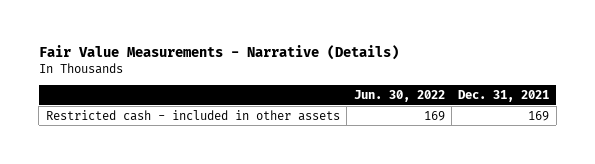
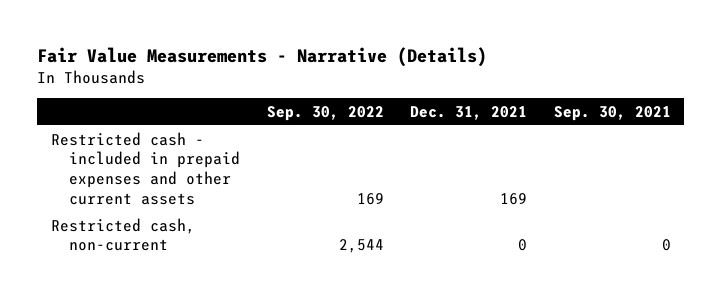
- | Jun. 30, 2022 | Dec. 31, 2021
+ | Sep. 30, 2022 | Dec. 31, 2021 | Sep. 30, 2021
- Restricted cash - included in other assets | 169 | 169
+ Restricted cash - included in prepaid expenses and other current assets | 169 | 169 |
+ Restricted cash, non-current | 2,544 | 0 | 0

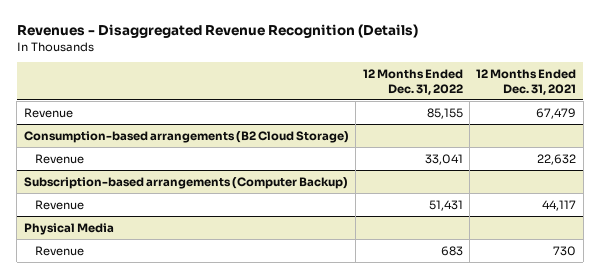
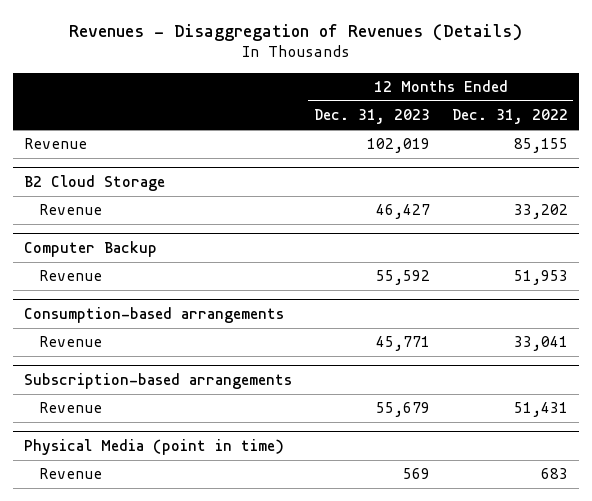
- Revenues - Disaggregated Revenue Recognition (Details)
+ Revenues - Disaggregation of Revenues (Details)
- | 12 Months Ended Dec. 31, 2022 | 12 Months Ended Dec. 31, 2021
+ | 12 Months Ended Dec. 31, 2023 | 12 Months Ended Dec. 31, 2022
- Consumption-based arrangements (B2 Cloud Storage)
+ B2 Cloud Storage
+ Revenue | 46,427 | 33,202
+ Computer Backup
+ Revenue | 55,592 | 51,953
+ Consumption-based arrangements
- Subscription-based arrangements (Computer Backup)
+ Subscription-based arrangements
- Physical Media
+ Physical Media (point in time)

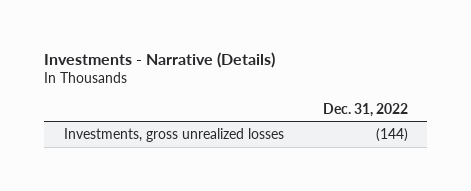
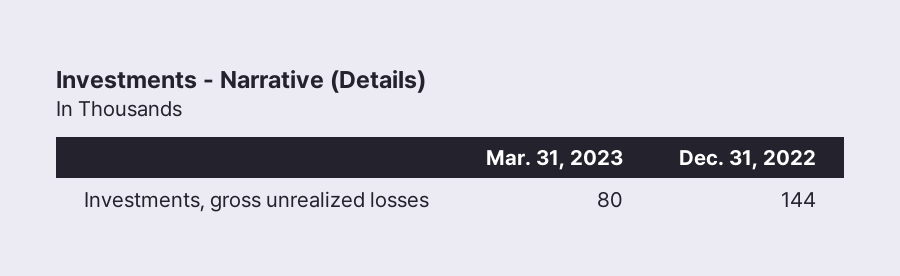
- | Dec. 31, 2022
+ | Mar. 31, 2023 | Dec. 31, 2022
- Investments, gross unrealized losses | (144)
+ Investments, gross unrealized losses | 80 | 144

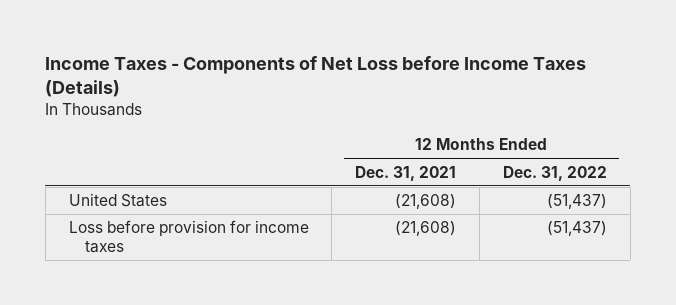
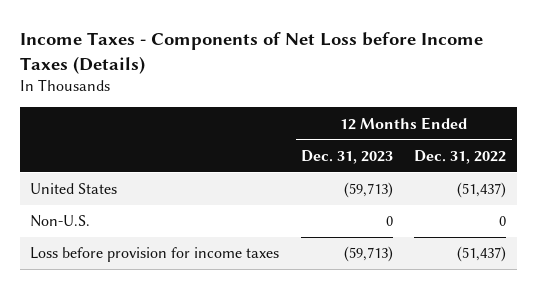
- | 12 Months Ended Dec. 31, 2021 | 12 Months Ended Dec. 31, 2022
+ | 12 Months Ended Dec. 31, 2023 | 12 Months Ended Dec. 31, 2022
+ Non-U.S. | 0 | 0

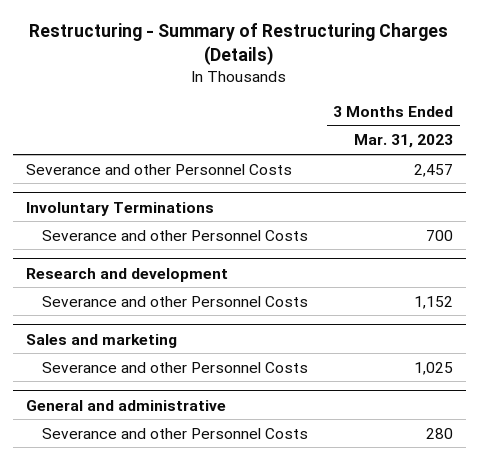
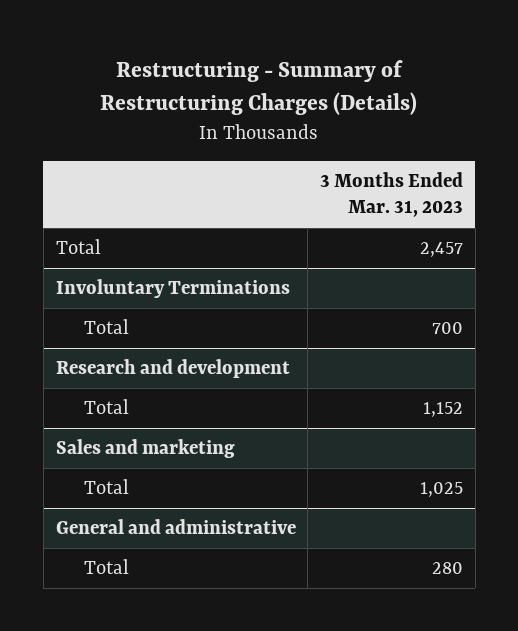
- Severance and other Personnel Costs | 2,457
+ Total | 2,457
@ Involuntary Terminations
- Severance and other Personnel Costs | 700
+ Total | 700
@ Research and development
- Severance and other Personnel Costs | 1,152
+ Total | 1,152
@ Sales and marketing
- Severance and other Personnel Costs | 1,025
+ Total | 1,025
@ General and administrative
- Severance and other Personnel Costs | 280
+ Total | 280

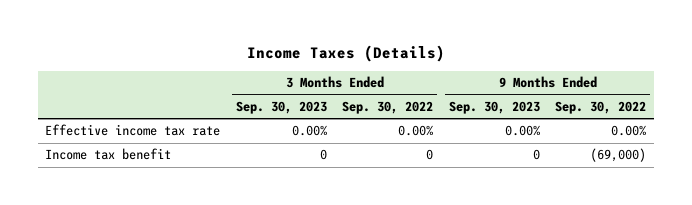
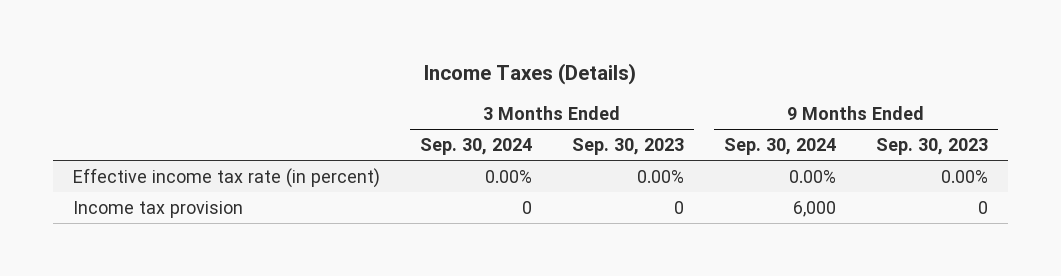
- | 3 Months Ended Sep. 30, 2023 | 3 Months Ended Sep. 30, 2022 | 9 Months Ended Sep. 30, 2023 | 9 Months Ended Sep. 30, 2022
+ | 3 Months Ended Sep. 30, 2024 | 3 Months Ended Sep. 30, 2023 | 9 Months Ended Sep. 30, 2024 | 9 Months Ended Sep. 30, 2023
- Effective income tax rate | 0.00% | 0.00% | 0.00% | 0.00%
- Income tax benefit | 0 | 0 | 0 | (69,000)
+ Effective income tax rate (in percent) | 0.00% | 0.00% | 0.00% | 0.00%
+ Income tax provision | 0 | 0 | 6,000 | 0

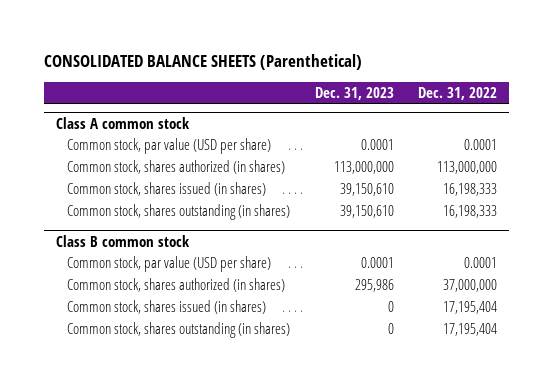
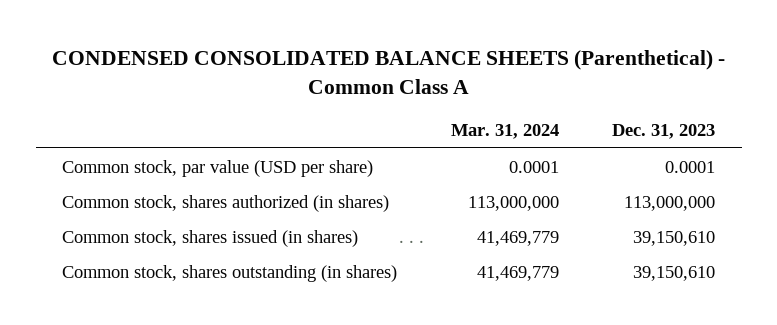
- CONSOLIDATED BALANCE SHEETS (Parenthetical)
+ CONDENSED CONSOLIDATED BALANCE SHEETS (Parenthetical) - Common Class A
- | Dec. 31, 2023 | Dec. 31, 2022
+ | Mar. 31, 2024 | Dec. 31, 2023
- Class A common stock
- Class B common stock
- Common stock, par value (USD per share) | 0.0001 | 0.0001
- Common stock, shares authorized (in shares) | 295,986 | 37,000,000
- Common stock, shares issued (in shares) | 0 | 17,195,404
- Common stock, shares outstanding (in shares) | 0 | 17,195,404

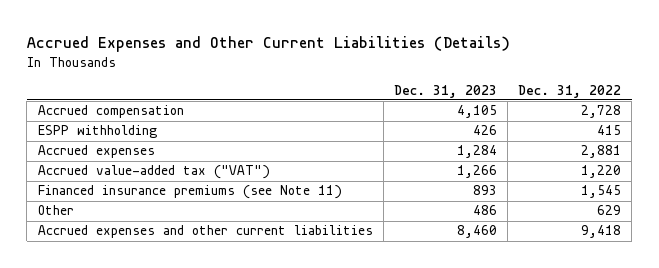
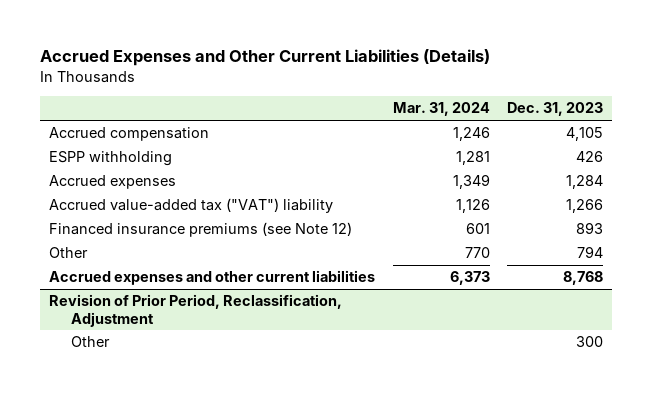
- | Dec. 31, 2023 | Dec. 31, 2022
+ | Mar. 31, 2024 | Dec. 31, 2023
- Accrued value-added tax ("VAT") | 1,266 | 1,220
- Financed insurance premiums (see Note 11) | 893 | 1,545
- Other | 486 | 629
- Accrued expenses and other current liabilities | 8,460 | 9,418
+ Accrued value-added tax ("VAT") liability | 1,126 | 1,266
+ Financed insurance premiums (see Note 12) | 601 | 893
+ Other | 770 | 794
+ Accrued expenses and other current liabilities | 6,373 | 8,768
+ Revision of Prior Period, Reclassification, Adjustment
+ Other | | 300

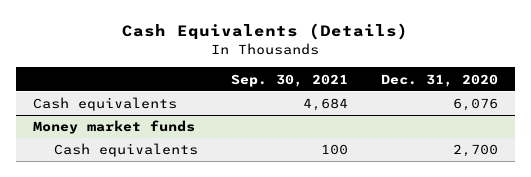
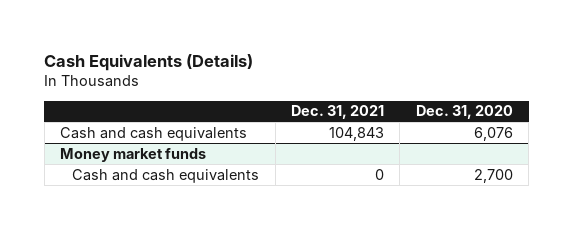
- | Sep. 30, 2021 | Dec. 31, 2020
+ | Dec. 31, 2021 | Dec. 31, 2020
- Cash equivalents | 4,684 | 6,076
+ Cash and cash equivalents | 104,843 | 6,076
@ Money market funds
- Cash equivalents | 100 | 2,700
+ Cash and cash equivalents | 0 | 2,700

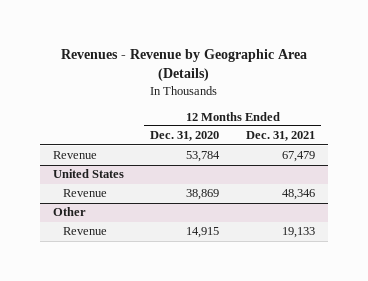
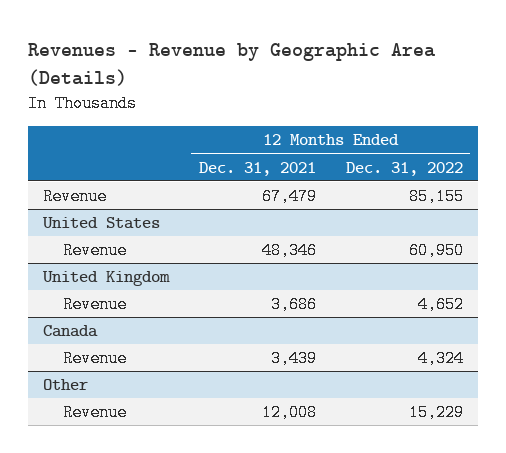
- | 12 Months Ended Dec. 31, 2020 | 12 Months Ended Dec. 31, 2021
+ | 12 Months Ended Dec. 31, 2021 | 12 Months Ended Dec. 31, 2022
+ United Kingdom
+ Revenue | 3,686 | 4,652
+ Canada
+ Revenue | 3,439 | 4,324
@ Other
- Revenue | 14,915 | 19,133
+ Revenue | 12,008 | 15,229

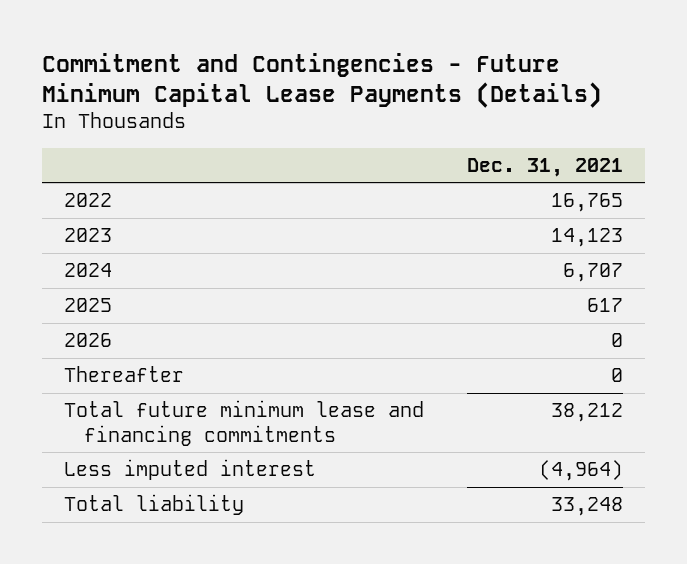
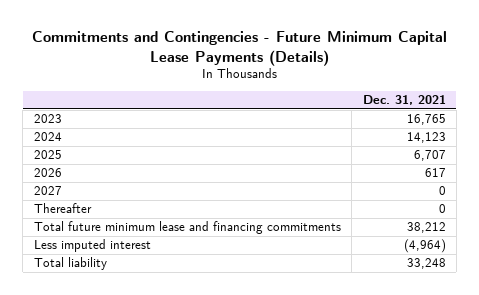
- Commitment and Contingencies - Future Minimum Capital Lease Payments (Details)
+ Commitments and Contingencies - Future Minimum Capital Lease Payments (Details)
- 2022 | 16,765
- 2023 | 14,123
- 2024 | 6,707
- 2025 | 617
- 2026 | 0
+ 2023 | 16,765
+ 2024 | 14,123
+ 2025 | 6,707
+ 2026 | 617
+ 2027 | 0

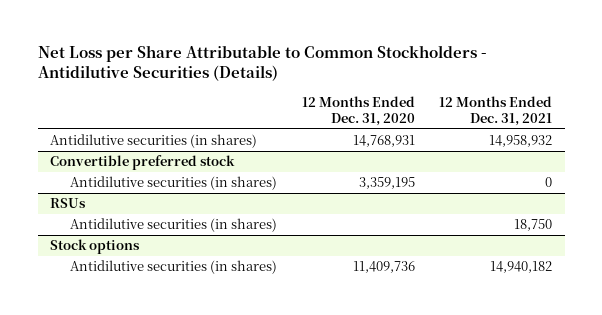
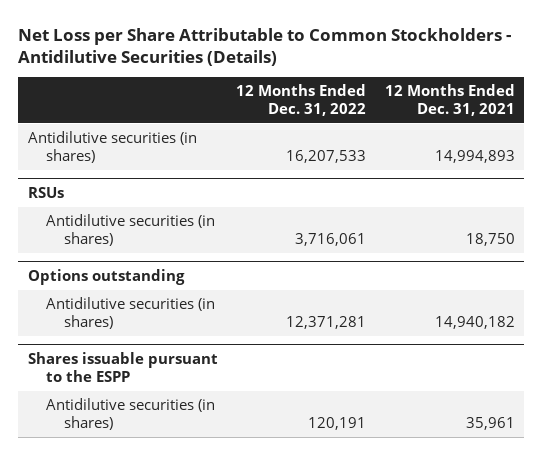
- | 12 Months Ended Dec. 31, 2020 | 12 Months Ended Dec. 31, 2021
+ | 12 Months Ended Dec. 31, 2022 | 12 Months Ended Dec. 31, 2021
- Antidilutive securities (in shares) | 14,768,931 | 14,958,932
- Convertible preferred stock
- Antidilutive securities (in shares) | 3,359,195 | 0
+ Antidilutive securities (in shares) | 16,207,533 | 14,994,893
- Stock options
+ Options outstanding
+ Shares issuable pursuant to the ESPP
+ Antidilutive securities (in shares) | 120,191 | 35,961

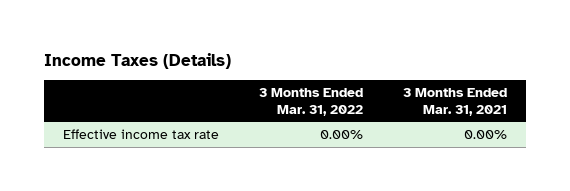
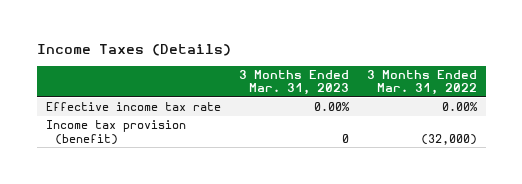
- | 3 Months Ended Mar. 31, 2022 | 3 Months Ended Mar. 31, 2021
+ | 3 Months Ended Mar. 31, 2023 | 3 Months Ended Mar. 31, 2022
+ Income tax provision (benefit) | 0 | (32,000)

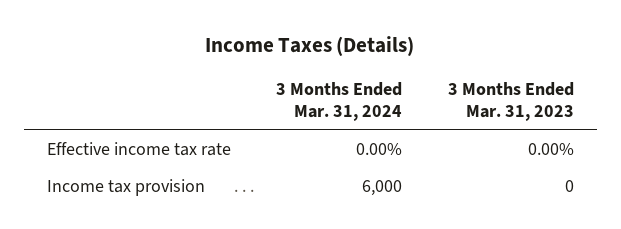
- | 3 Months Ended Mar. 31, 2023 | 3 Months Ended Mar. 31, 2022
+ | 3 Months Ended Mar. 31, 2024 | 3 Months Ended Mar. 31, 2023
- Income tax provision (benefit) | 0 | (32,000)
+ Income tax provision | 6,000 | 0

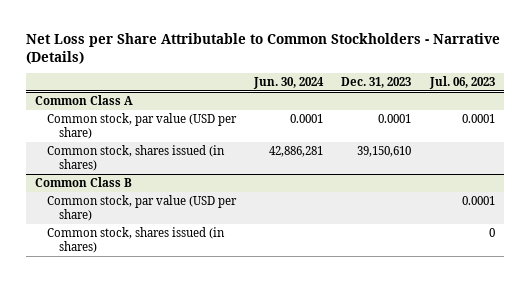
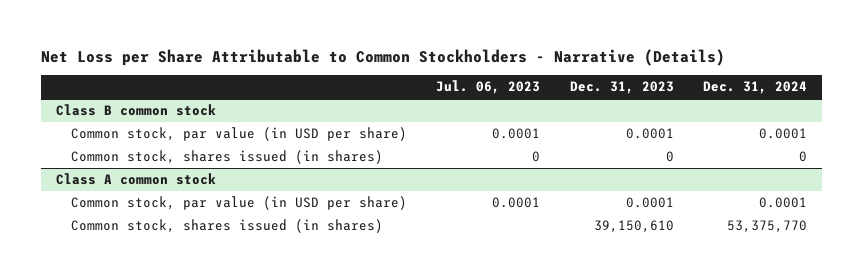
- | Jun. 30, 2024 | Dec. 31, 2023 | Jul. 06, 2023
+ | Jul. 06, 2023 | Dec. 31, 2023 | Dec. 31, 2024
- Common Class A
- Common stock, par value (USD per share) | 0.0001 | 0.0001 | 0.0001
+ Class B common stock
+ Common stock, par value (in USD per share) | 0.0001 | 0.0001 | 0.0001
+ Common stock, shares issued (in shares) | 0 | 0 | 0
+ Class A common stock
+ Common stock, par value (in USD per share) | 0.0001 | 0.0001 | 0.0001
- Common Class B
- Common stock, par value (USD per share) | | | 0.0001
- Common stock, shares issued (in shares) | | | 0

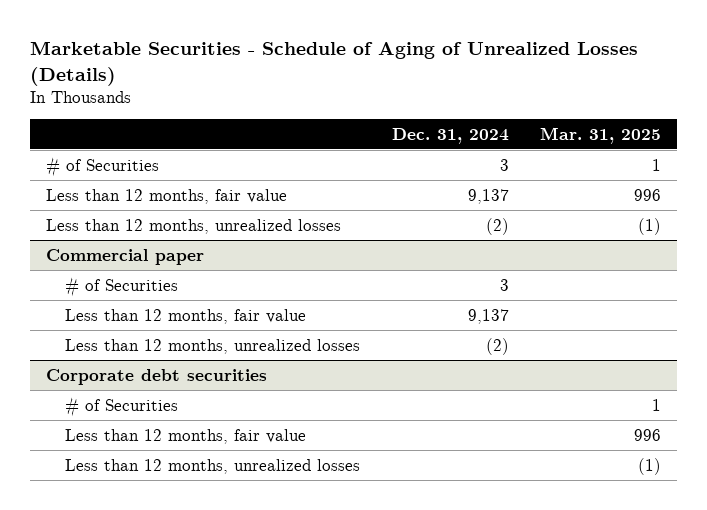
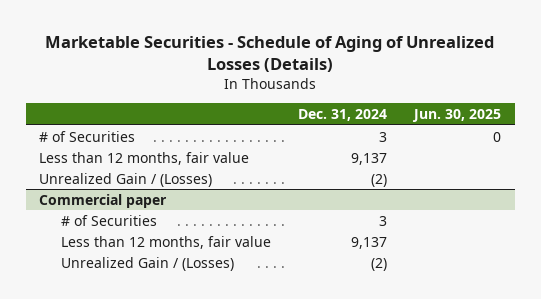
- | Dec. 31, 2024 | Mar. 31, 2025
+ | Dec. 31, 2024 | Jun. 30, 2025
- Less than 12 months, unrealized losses | (2) | (1)
+ Unrealized Gain / (Losses) | (2) |
@ Commercial paper
- Less than 12 months, unrealized losses | (2) |
- Corporate debt securities
- # of Securities | | 1
- Less than 12 months, fair value | | 996
- Less than 12 months, unrealized losses | | (1)
@ Commercial paper
+ Unrealized Gain / (Losses) | (2) |

